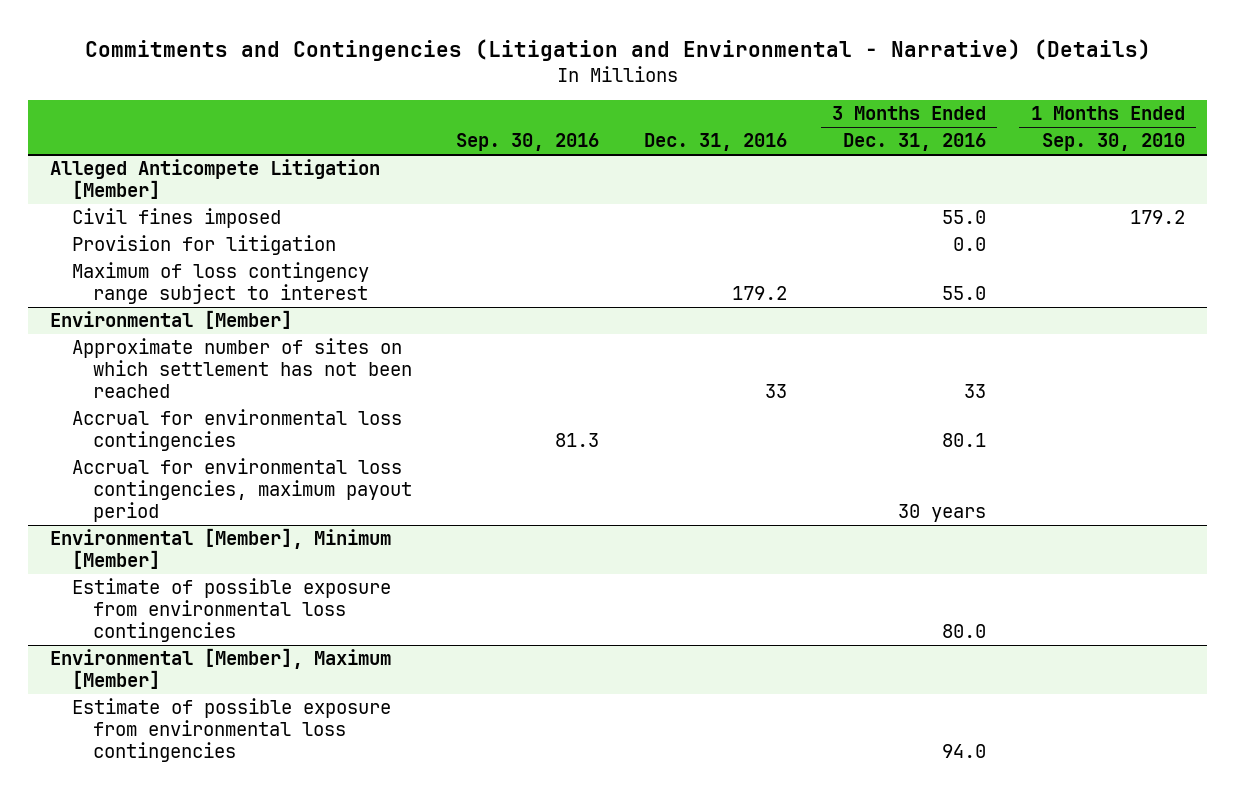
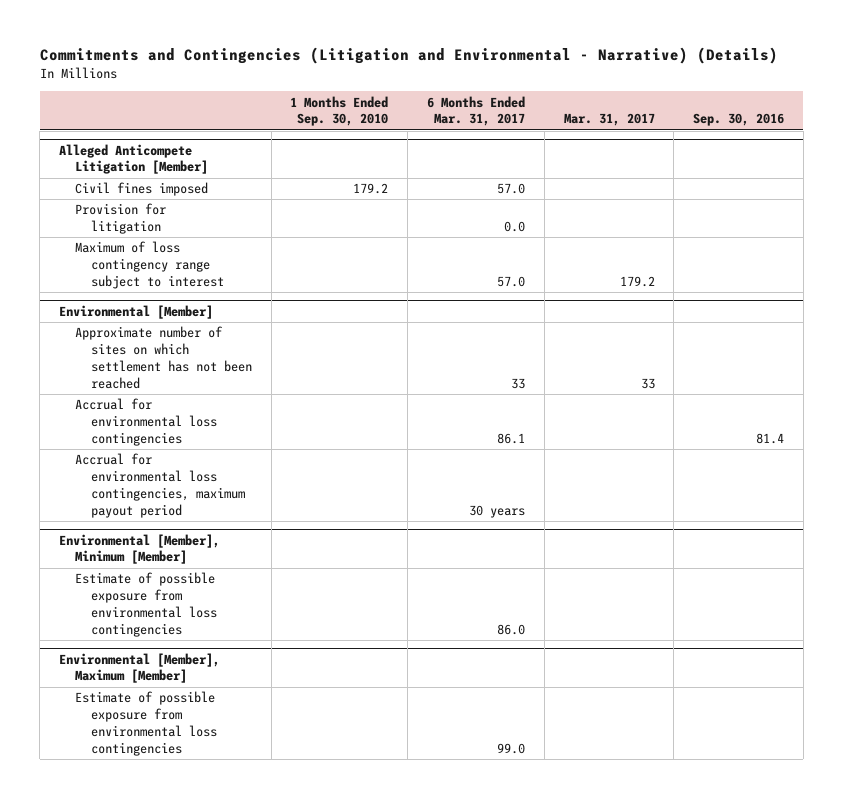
- | Sep. 30, 2016 | Dec. 31, 2016 | 3 Months Ended Dec. 31, 2016 | 1 Months Ended Sep. 30, 2010
+ | 1 Months Ended Sep. 30, 2010 | 6 Months Ended Mar. 31, 2017 | Mar. 31, 2017 | Sep. 30, 2016
@ Environmental [Member]
- Accrual for environmental loss contingencies | 81.3 | | 80.1 |
+ Accrual for environmental loss contingencies | | 86.1 | | 81.4

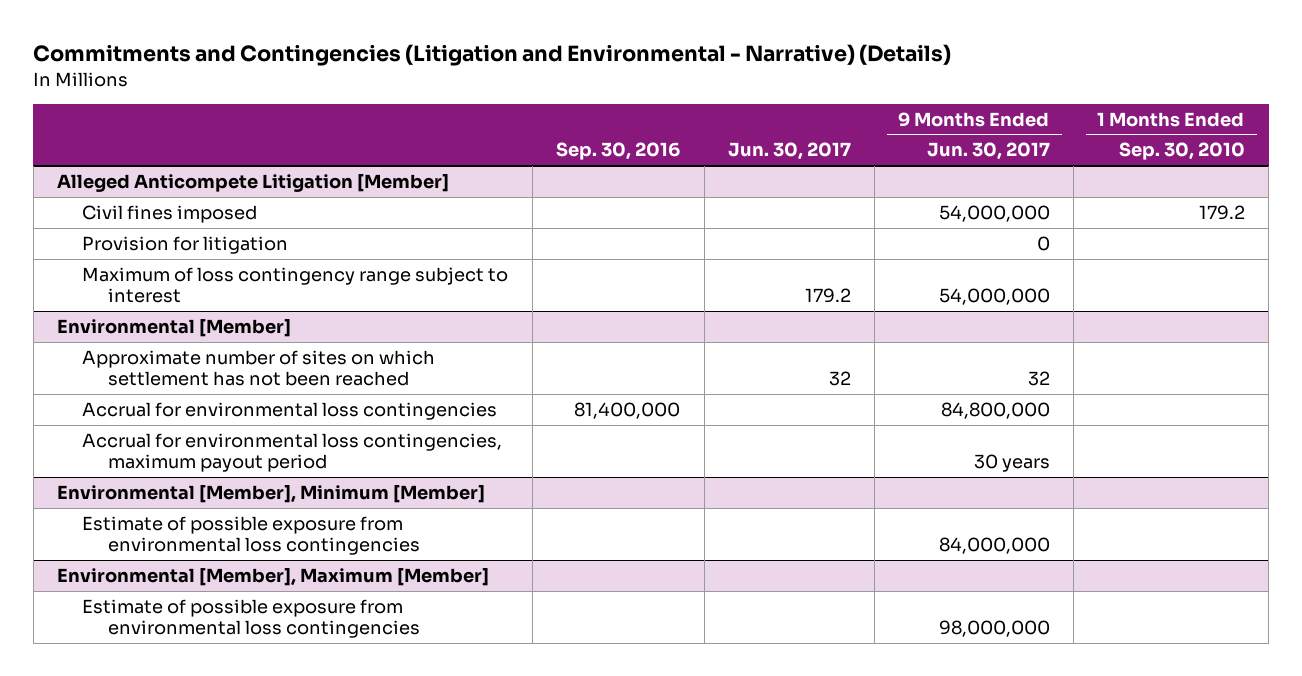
- | 1 Months Ended Sep. 30, 2010 | 6 Months Ended Mar. 31, 2017 | Mar. 31, 2017 | Sep. 30, 2016
+ | Sep. 30, 2016 | Jun. 30, 2017 | 9 Months Ended Jun. 30, 2017 | 1 Months Ended Sep. 30, 2010
@ Environmental [Member]
- Accrual for environmental loss contingencies | | 86.1 | | 81.4
+ Accrual for environmental loss contingencies | 81,400,000 | | 84,800,000 |

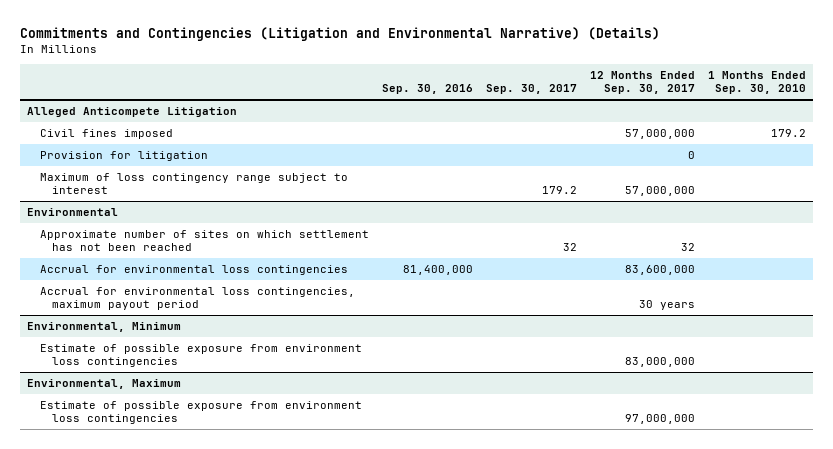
- Commitments and Contingencies (Litigation and Environmental - Narrative) (Details)
+ Commitments and Contingencies (Litigation and Environmental Narrative) (Details)
- | Sep. 30, 2016 | Jun. 30, 2017 | 9 Months Ended Jun. 30, 2017 | 1 Months Ended Sep. 30, 2010
+ | Sep. 30, 2016 | Sep. 30, 2017 | 12 Months Ended Sep. 30, 2017 | 1 Months Ended Sep. 30, 2010
- Alleged Anticompete Litigation [Member]
+ Alleged Anticompete Litigation
- Environmental [Member]
+ Environmental
- Environmental [Member], Minimum [Member]
- Estimate of possible exposure from environmental loss contingencies | | | 84,000,000 |
- Environmental [Member], Maximum [Member]
- Estimate of possible exposure from environmental loss contingencies | | | 98,000,000 |
+ Environmental, Minimum
+ Estimate of possible exposure from environment loss contingencies | | | 83,000,000 |
+ Environmental, Maximum
+ Estimate of possible exposure from environment loss contingencies | | | 97,000,000 |

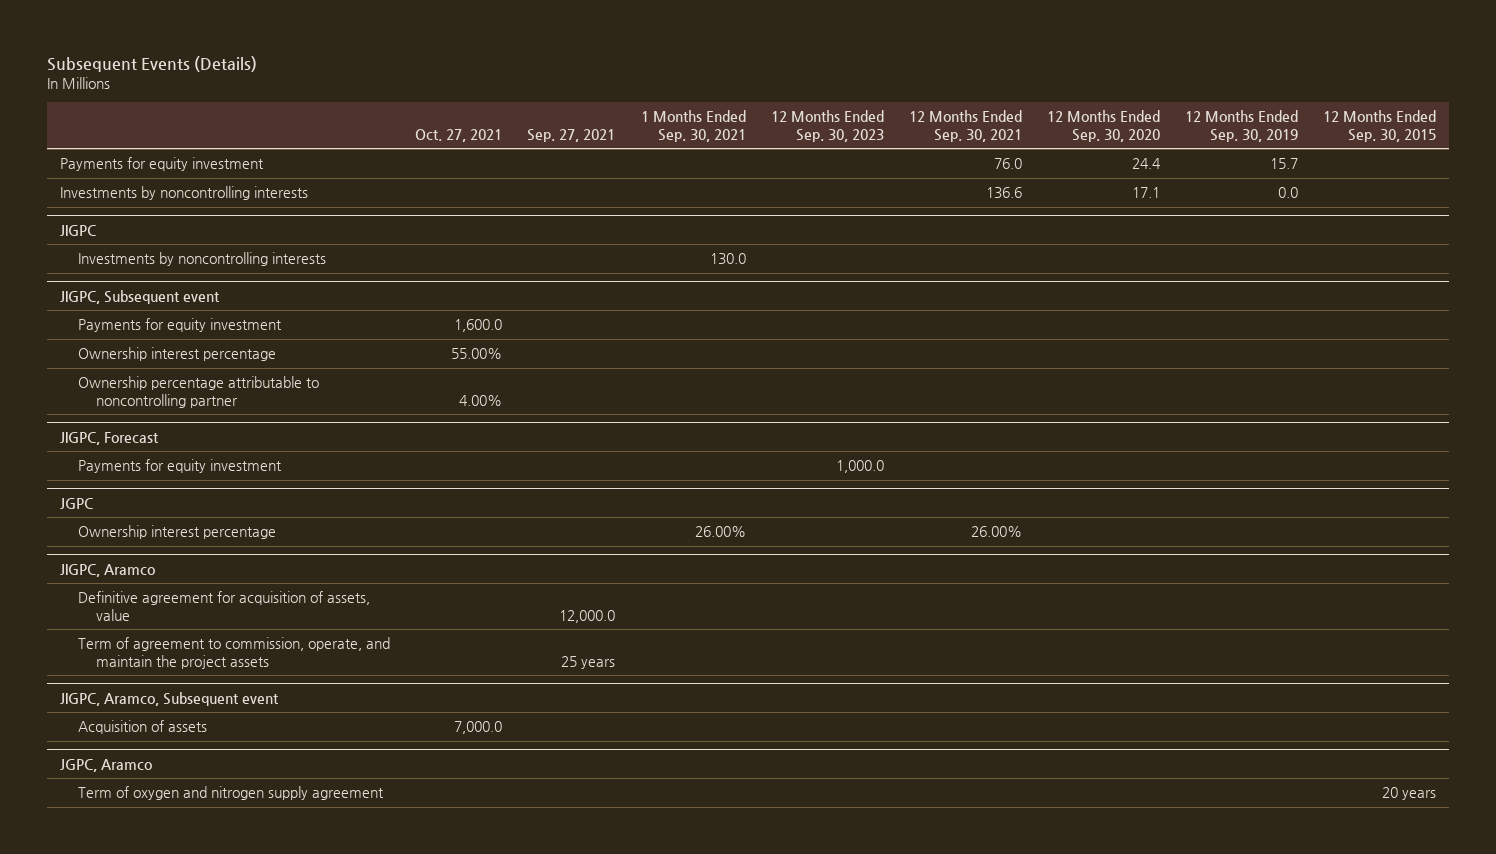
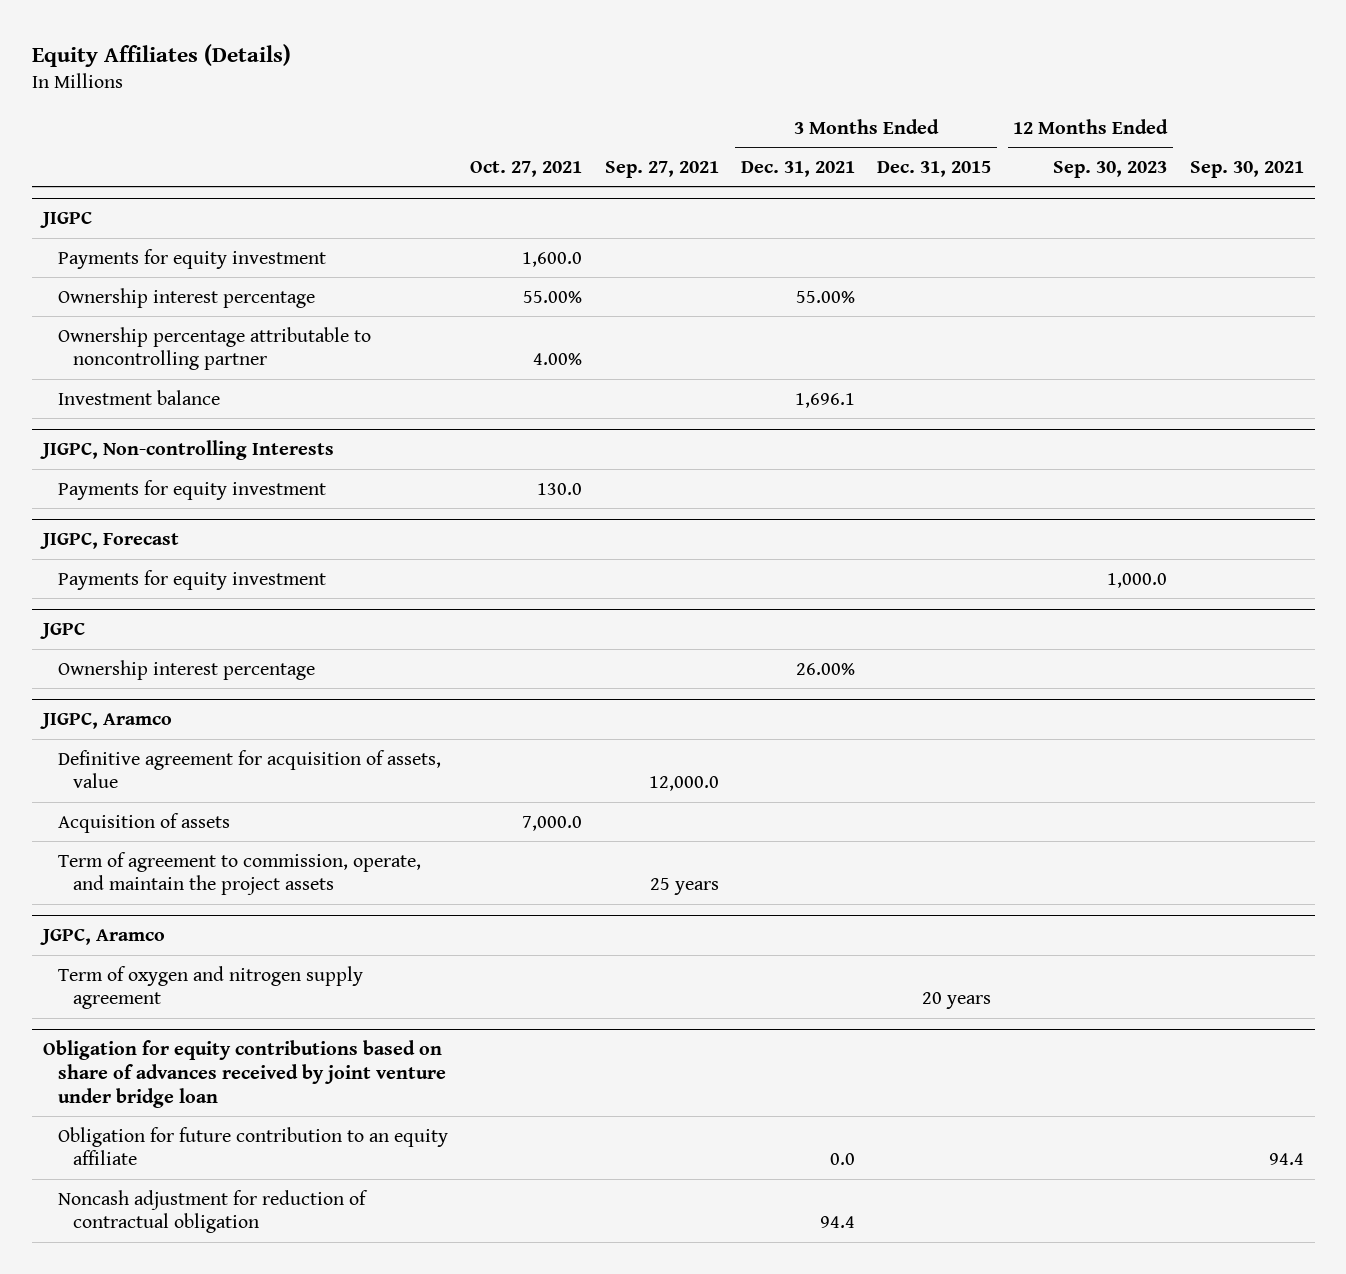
- Subsequent Events (Details)
+ Equity Affiliates (Details)
- | Oct. 27, 2021 | Sep. 27, 2021 | 1 Months Ended Sep. 30, 2021 | 12 Months Ended Sep. 30, 2023 | 12 Months Ended Sep. 30, 2021 | 12 Months Ended Sep. 30, 2020 | 12 Months Ended Sep. 30, 2019 | 12 Months Ended Sep. 30, 2015
+ | Oct. 27, 2021 | Sep. 27, 2021 | 3 Months Ended Dec. 31, 2021 | 3 Months Ended Dec. 31, 2015 | 12 Months Ended Sep. 30, 2023 | Sep. 30, 2021
- Payments for equity investment | | | | | 76.0 | 24.4 | 15.7 |
- Investments by noncontrolling interests | | | | | 136.6 | 17.1 | 0.0 |
@ JIGPC
- Investments by noncontrolling interests | | | 130.0 | | | | |
- JIGPC, Subsequent event
- Payments for equity investment | 1,600.0 | | | | | | |
- Ownership interest percentage | 55.00% | | | | | | |
- Ownership percentage attributable to noncontrolling partner | 4.00% | | | | | | |
@ JIGPC
+ Payments for equity investment | 1,600.0 | | | | |
+ Ownership interest percentage | 55.00% | | 55.00% | | |
+ Ownership percentage attributable to noncontrolling partner | 4.00% | | | | |
+ Investment balance | | | 1,696.1 | | |
+ JIGPC, Non-controlling Interests
+ Payments for equity investment | 130.0 | | | | |
@ JIGPC, Aramco
+ Acquisition of assets | 7,000.0 | | | | |
- JIGPC, Aramco, Subsequent event
- Acquisition of assets | 7,000.0 | | | | | | |
+ Obligation for equity contributions based on share of advances received by joint venture under bridge loan
+ Obligation for future contribution to an equity affiliate | | | 0.0 | | | 94.4
+ Noncash adjustment for reduction of contractual obligation | | | 94.4 | | |

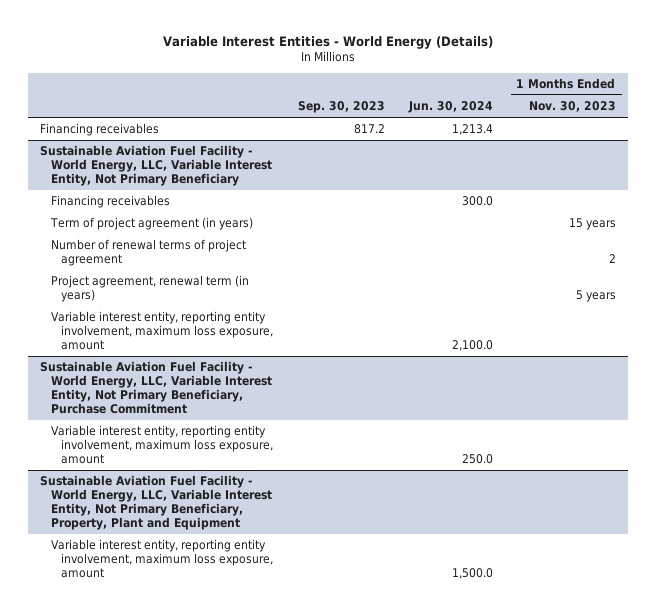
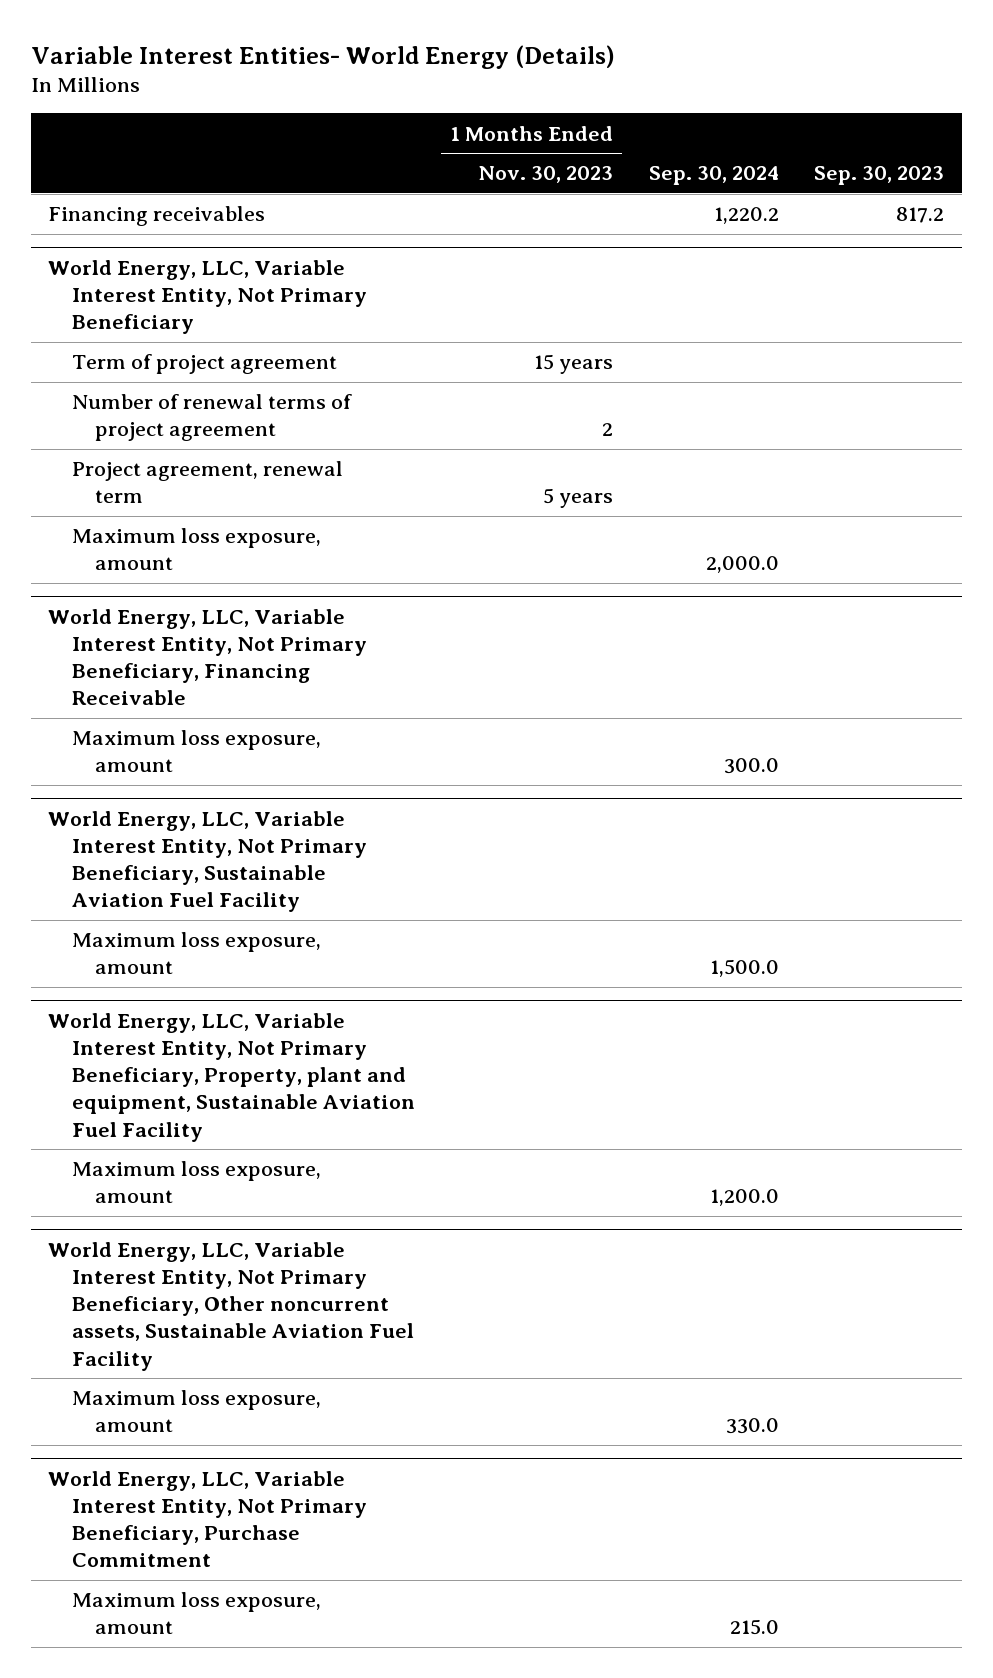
- Variable Interest Entities - World Energy (Details)
+ Variable Interest Entities- World Energy (Details)
- | Sep. 30, 2023 | Jun. 30, 2024 | 1 Months Ended Nov. 30, 2023
+ | 1 Months Ended Nov. 30, 2023 | Sep. 30, 2024 | Sep. 30, 2023
- Sustainable Aviation Fuel Facility - World Energy, LLC, Variable Interest Entity, Not Primary Beneficiary
- Financing receivables | | 300.0 |
- Term of project agreement (in years) | | | 15 years
- Number of renewal terms of project agreement | | | 2
- Project agreement, renewal term (in years) | | | 5 years
- Variable interest entity, reporting entity involvement, maximum loss exposure, amount | | 2,100.0 |
- Sustainable Aviation Fuel Facility - World Energy, LLC, Variable Interest Entity, Not Primary Beneficiary, Purchase Commitment
- Variable interest entity, reporting entity involvement, maximum loss exposure, amount | | 250.0 |
- Sustainable Aviation Fuel Facility - World Energy, LLC, Variable Interest Entity, Not Primary Beneficiary, Property, Plant and Equipment
- Variable interest entity, reporting entity involvement, maximum loss exposure, amount | | 1,500.0 |
+ World Energy, LLC, Variable Interest Entity, Not Primary Beneficiary
+ Term of project agreement | 15 years | |
+ Number of renewal terms of project agreement | 2 | |
+ Project agreement, renewal term | 5 years | |
+ Maximum loss exposure, amount | | 2,000.0 |
+ World Energy, LLC, Variable Interest Entity, Not Primary Beneficiary, Financing Receivable
+ Maximum loss exposure, amount | | 300.0 |
+ World Energy, LLC, Variable Interest Entity, Not Primary Beneficiary, Sustainable Aviation Fuel Facility
+ Maximum loss exposure, amount | | 1,500.0 |
+ World Energy, LLC, Variable Interest Entity, Not Primary Beneficiary, Property, plant and equipment, Sustainable Aviation Fuel Facility
+ Maximum loss exposure, amount | | 1,200.0 |
+ World Energy, LLC, Variable Interest Entity, Not Primary Beneficiary, Other noncurrent assets, Sustainable Aviation Fuel Facility
+ Maximum loss exposure, amount | | 330.0 |
+ World Energy, LLC, Variable Interest Entity, Not Primary Beneficiary, Purchase Commitment
+ Maximum loss exposure, amount | | 215.0 |

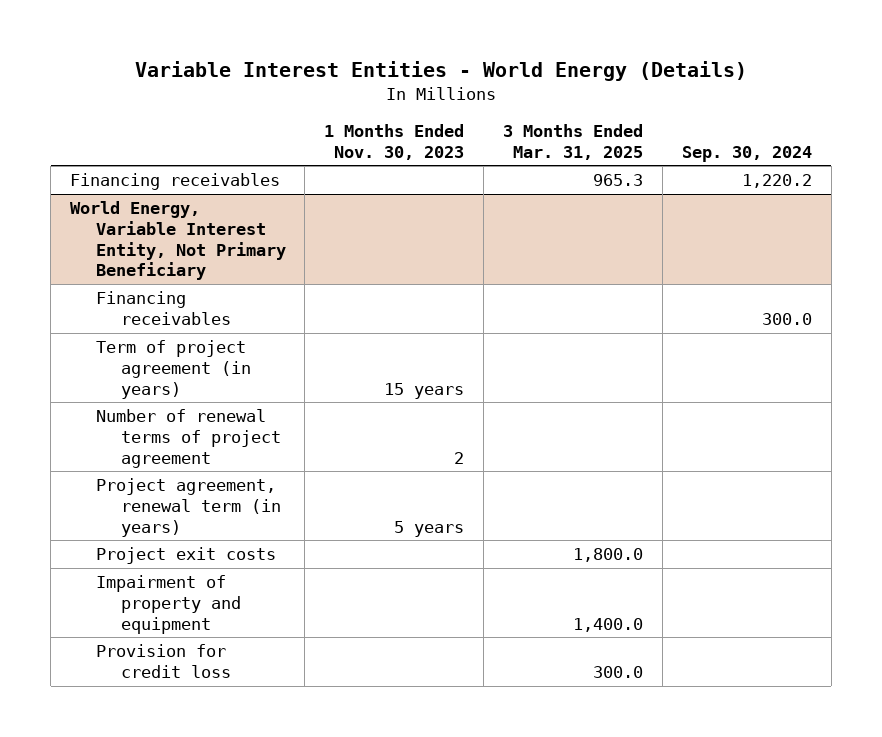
- Variable Interest Entities- World Energy (Details)
+ Variable Interest Entities - World Energy (Details)
- | 1 Months Ended Nov. 30, 2023 | Sep. 30, 2024 | Sep. 30, 2023
+ | 1 Months Ended Nov. 30, 2023 | 3 Months Ended Mar. 31, 2025 | Sep. 30, 2024
- World Energy, LLC, Variable Interest Entity, Not Primary Beneficiary
- Term of project agreement | 15 years | |
+ World Energy, Variable Interest Entity, Not Primary Beneficiary
+ Financing receivables | | | 300.0
+ Term of project agreement (in years) | 15 years | |
- Project agreement, renewal term | 5 years | |
- Maximum loss exposure, amount | | 2,000.0 |
- World Energy, LLC, Variable Interest Entity, Not Primary Beneficiary, Financing Receivable
- Maximum loss exposure, amount | | 300.0 |
- World Energy, LLC, Variable Interest Entity, Not Primary Beneficiary, Sustainable Aviation Fuel Facility
- Maximum loss exposure, amount | | 1,500.0 |
- World Energy, LLC, Variable Interest Entity, Not Primary Beneficiary, Property, plant and equipment, Sustainable Aviation Fuel Facility
- Maximum loss exposure, amount | | 1,200.0 |
- World Energy, LLC, Variable Interest Entity, Not Primary Beneficiary, Other noncurrent assets, Sustainable Aviation Fuel Facility
- Maximum loss exposure, amount | | 330.0 |
- World Energy, LLC, Variable Interest Entity, Not Primary Beneficiary, Purchase Commitment
- Maximum loss exposure, amount | | 215.0 |
+ Project agreement, renewal term (in years) | 5 years | |
+ Project exit costs | | 1,800.0 |
+ Impairment of property and equipment | | 1,400.0 |
+ Provision for credit loss | | 300.0 |

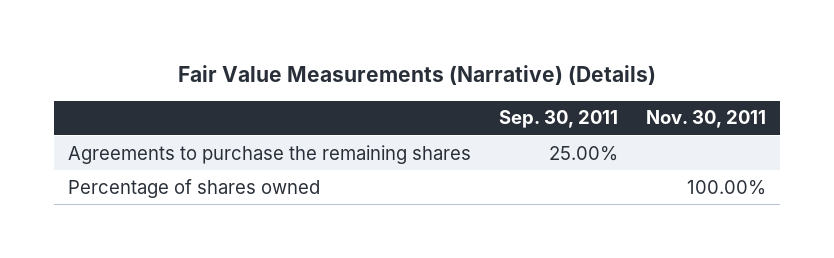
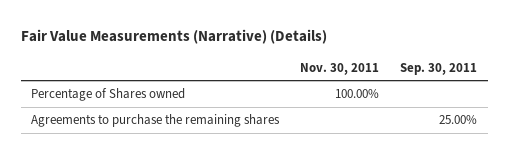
- | Sep. 30, 2011 | Nov. 30, 2011
+ | Nov. 30, 2011 | Sep. 30, 2011
+ Percentage of Shares owned | 100.00% |
- Percentage of shares owned | | 100.00%

